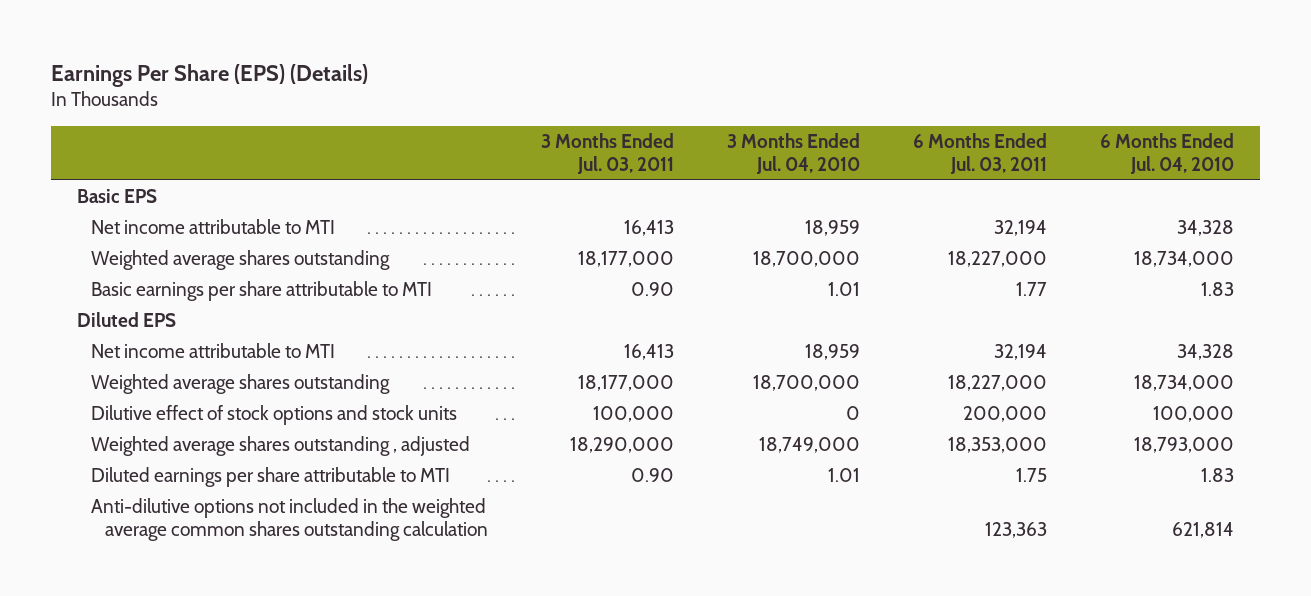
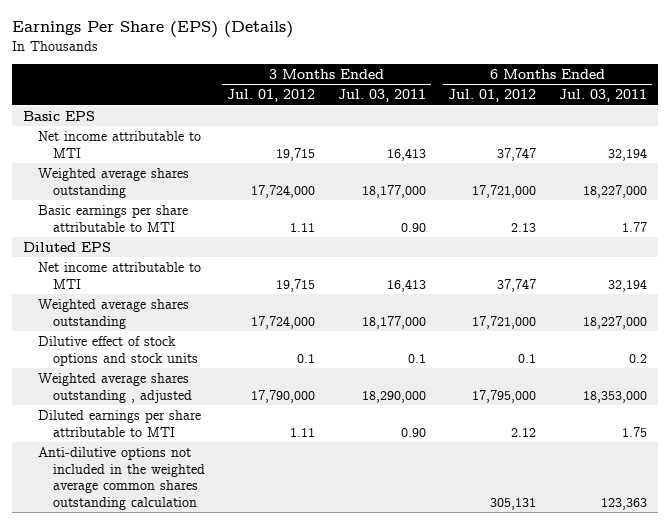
- | 3 Months Ended Jul. 03, 2011 | 3 Months Ended Jul. 04, 2010 | 6 Months Ended Jul. 03, 2011 | 6 Months Ended Jul. 04, 2010
+ | 3 Months Ended Jul. 01, 2012 | 3 Months Ended Jul. 03, 2011 | 6 Months Ended Jul. 01, 2012 | 6 Months Ended Jul. 03, 2011
- Dilutive effect of stock options and stock units | 100,000 | 0 | 200,000 | 100,000
+ Dilutive effect of stock options and stock units | 0.1 | 0.1 | 0.1 | 0.2

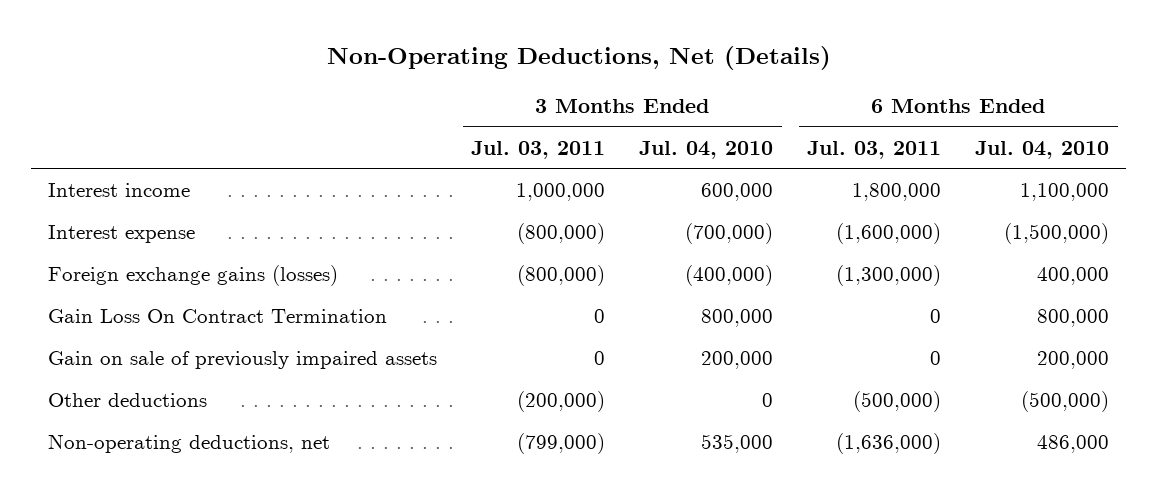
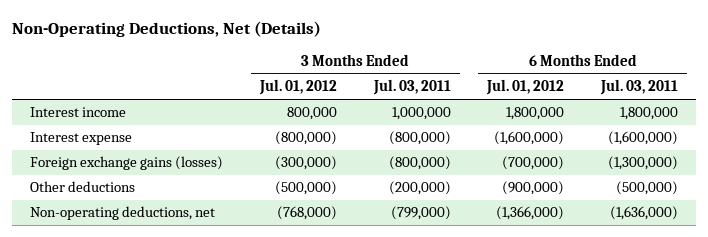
- | 3 Months Ended Jul. 03, 2011 | 3 Months Ended Jul. 04, 2010 | 6 Months Ended Jul. 03, 2011 | 6 Months Ended Jul. 04, 2010
+ | 3 Months Ended Jul. 01, 2012 | 3 Months Ended Jul. 03, 2011 | 6 Months Ended Jul. 01, 2012 | 6 Months Ended Jul. 03, 2011
- Gain Loss On Contract Termination | 0 | 800,000 | 0 | 800,000
- Gain on sale of previously impaired assets | 0 | 200,000 | 0 | 200,000

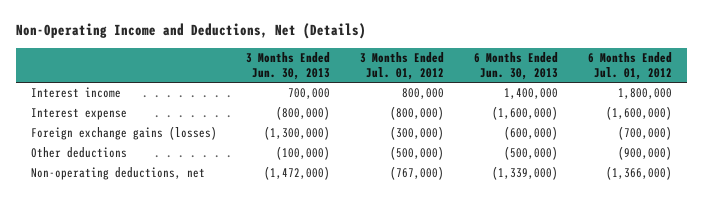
- Non-Operating Deductions, Net (Details)
+ Non-Operating Income and Deductions, Net (Details)
- | 3 Months Ended Jul. 01, 2012 | 3 Months Ended Jul. 03, 2011 | 6 Months Ended Jul. 01, 2012 | 6 Months Ended Jul. 03, 2011
+ | 3 Months Ended Jun. 30, 2013 | 3 Months Ended Jul. 01, 2012 | 6 Months Ended Jun. 30, 2013 | 6 Months Ended Jul. 01, 2012
- Non-operating deductions, net | (768,000) | (799,000) | (1,366,000) | (1,636,000)
+ Non-operating deductions, net | (1,472,000) | (767,000) | (1,339,000) | (1,366,000)

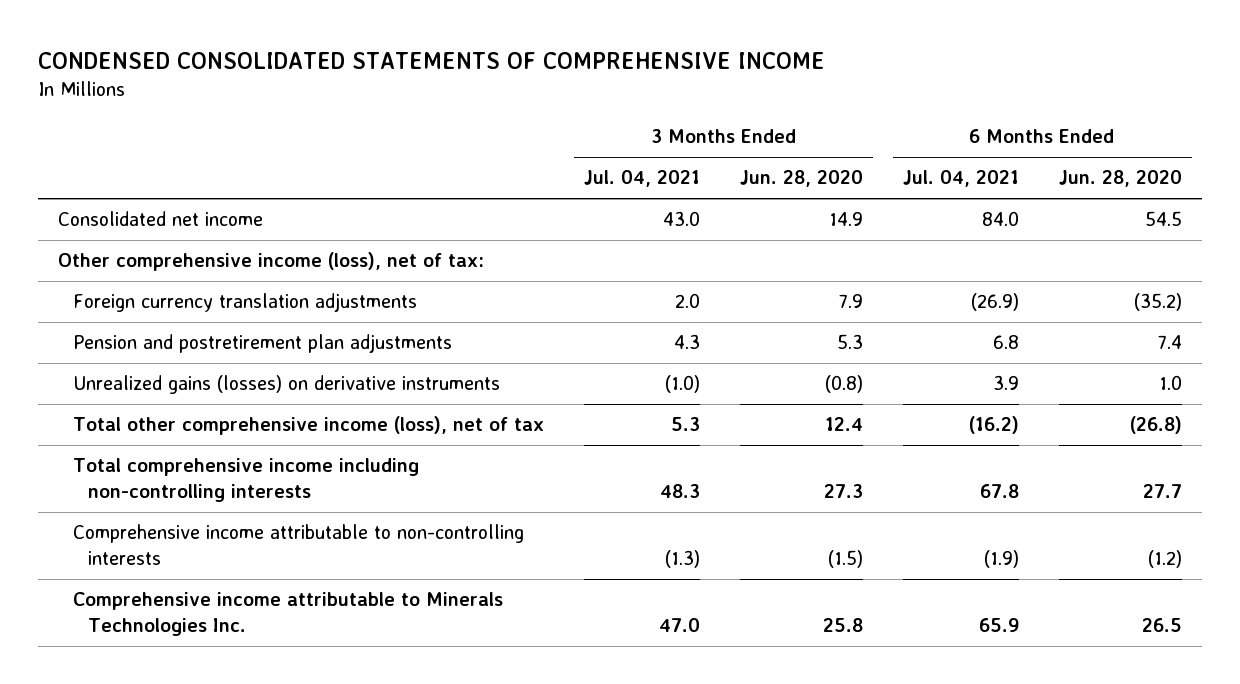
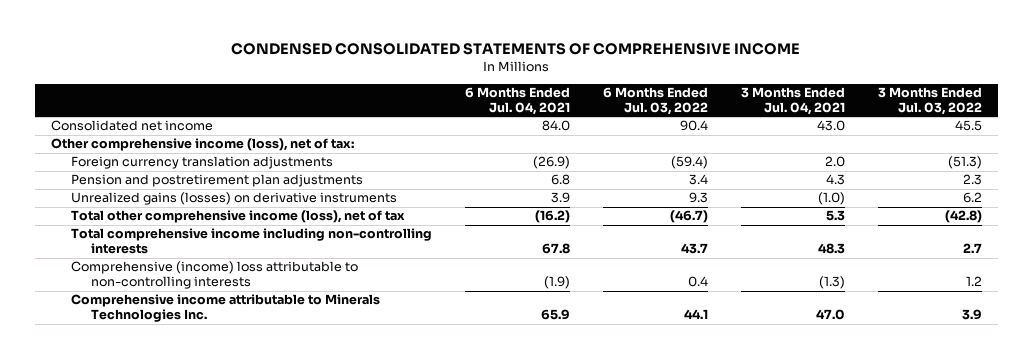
- | 3 Months Ended Jul. 04, 2021 | 3 Months Ended Jun. 28, 2020 | 6 Months Ended Jul. 04, 2021 | 6 Months Ended Jun. 28, 2020
+ | 6 Months Ended Jul. 04, 2021 | 6 Months Ended Jul. 03, 2022 | 3 Months Ended Jul. 04, 2021 | 3 Months Ended Jul. 03, 2022
- Comprehensive income attributable to non-controlling interests | (1.3) | (1.5) | (1.9) | (1.2)
+ Comprehensive (income) loss attributable to non-controlling interests | (1.9) | 0.4 | (1.3) | 1.2

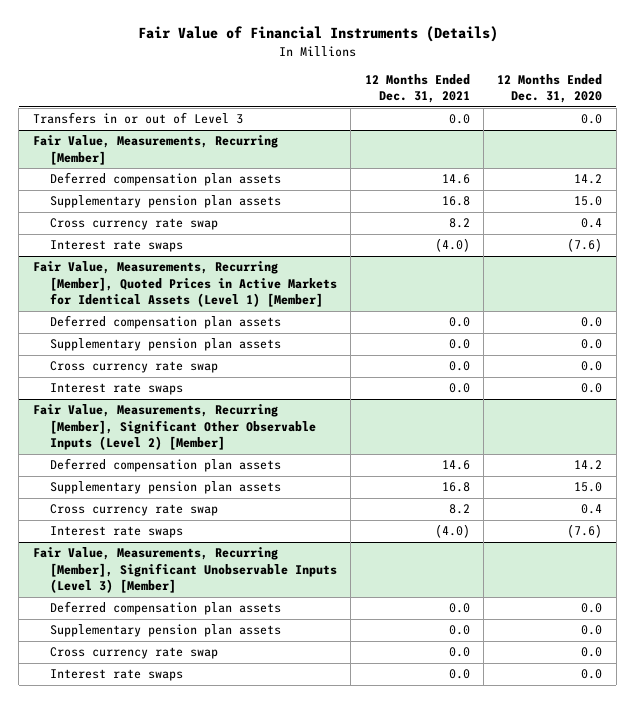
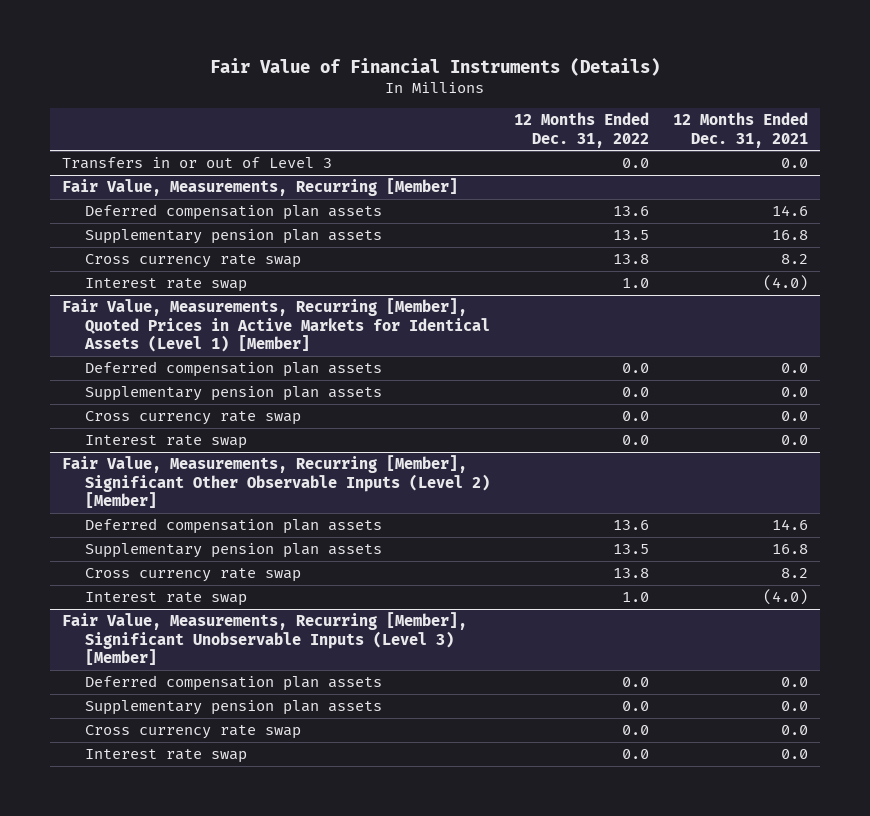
- | 12 Months Ended Dec. 31, 2021 | 12 Months Ended Dec. 31, 2020
+ | 12 Months Ended Dec. 31, 2022 | 12 Months Ended Dec. 31, 2021
@ Fair Value, Measurements, Recurring [Member]
- Interest rate swaps | (4.0) | (7.6)
+ Interest rate swap | 1.0 | (4.0)
@ Fair Value, Measurements, Recurring [Member], Quoted Prices in Active Markets for Identical Assets (Level 1) [Member]
- Interest rate swaps | 0.0 | 0.0
+ Interest rate swap | 0.0 | 0.0
@ Fair Value, Measurements, Recurring [Member], Significant Other Observable Inputs (Level 2) [Member]
- Interest rate swaps | (4.0) | (7.6)
+ Interest rate swap | 1.0 | (4.0)
@ Fair Value, Measurements, Recurring [Member], Significant Unobservable Inputs (Level 3) [Member]
- Interest rate swaps | 0.0 | 0.0
+ Interest rate swap | 0.0 | 0.0

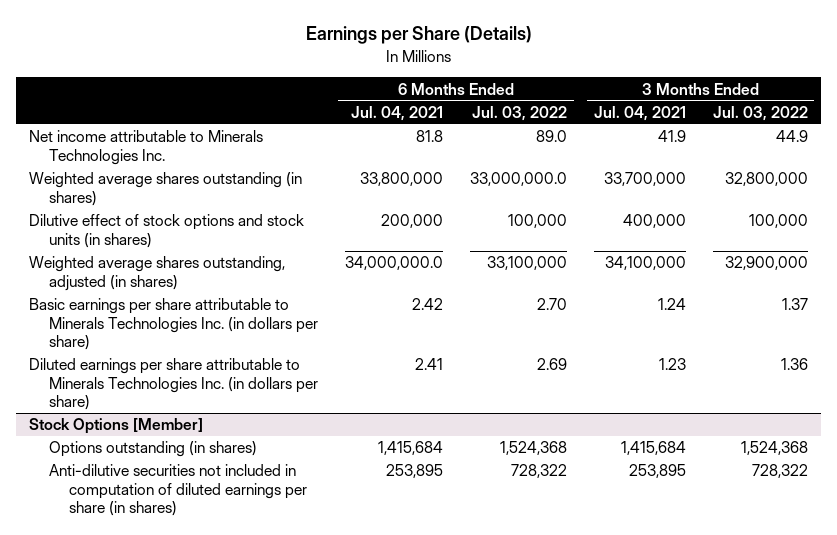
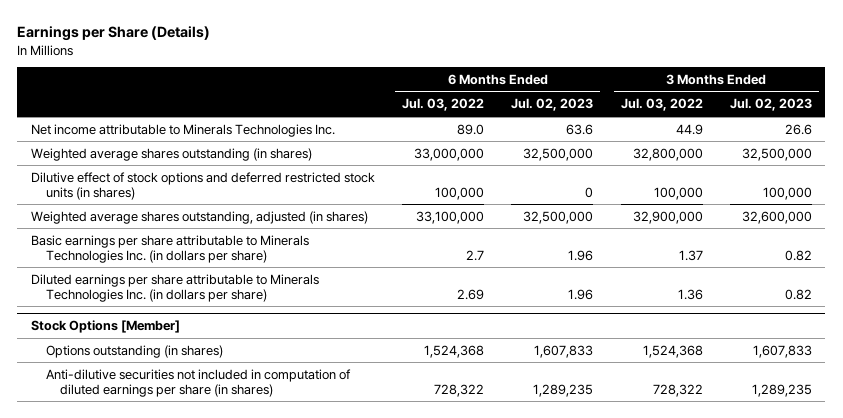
- | 6 Months Ended Jul. 04, 2021 | 6 Months Ended Jul. 03, 2022 | 3 Months Ended Jul. 04, 2021 | 3 Months Ended Jul. 03, 2022
+ | 6 Months Ended Jul. 03, 2022 | 6 Months Ended Jul. 02, 2023 | 3 Months Ended Jul. 03, 2022 | 3 Months Ended Jul. 02, 2023
- Weighted average shares outstanding (in shares) | 33,800,000 | 33,000,000.0 | 33,700,000 | 32,800,000
- Dilutive effect of stock options and stock units (in shares) | 200,000 | 100,000 | 400,000 | 100,000
+ Weighted average shares outstanding (in shares) | 33,000,000 | 32,500,000 | 32,800,000 | 32,500,000
+ Dilutive effect of stock options and deferred restricted stock units (in shares) | 100,000 | 0 | 100,000 | 100,000
- Basic earnings per share attributable to Minerals Technologies Inc. (in dollars per share) | 2.42 | 2.70 | 1.24 | 1.37
+ Basic earnings per share attributable to Minerals Technologies Inc. (in dollars per share) | 2.7 | 1.96 | 1.37 | 0.82

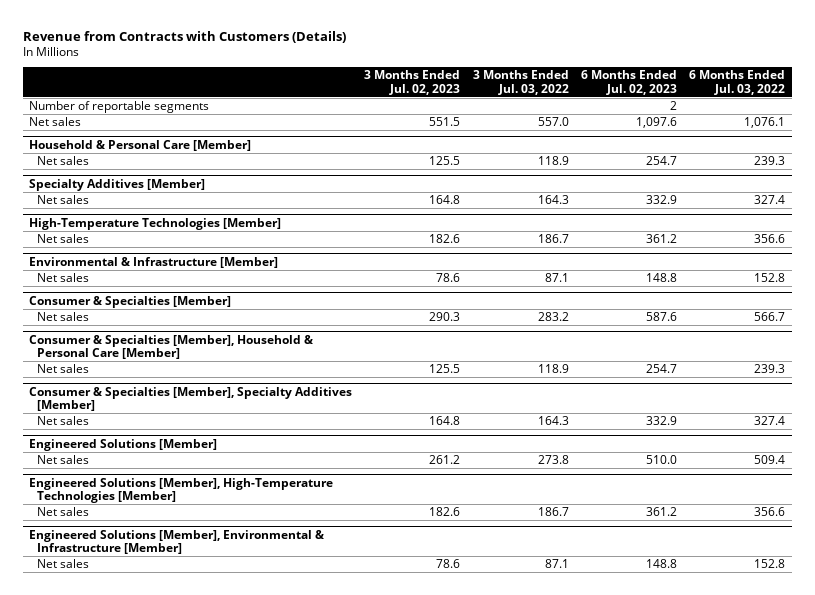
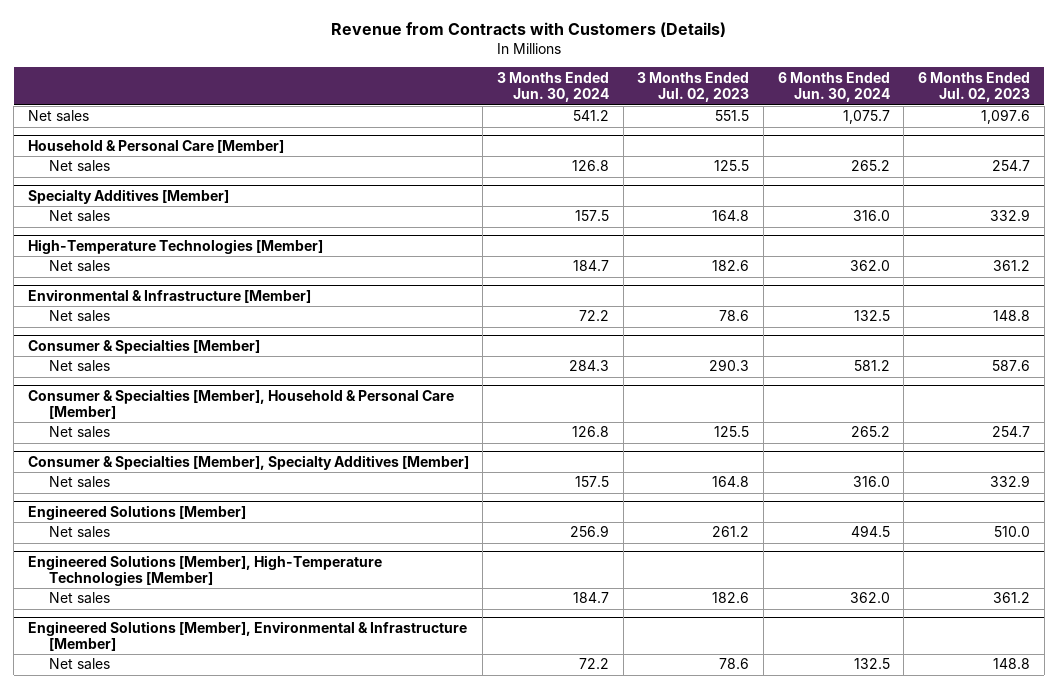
- | 3 Months Ended Jul. 02, 2023 | 3 Months Ended Jul. 03, 2022 | 6 Months Ended Jul. 02, 2023 | 6 Months Ended Jul. 03, 2022
+ | 3 Months Ended Jun. 30, 2024 | 3 Months Ended Jul. 02, 2023 | 6 Months Ended Jun. 30, 2024 | 6 Months Ended Jul. 02, 2023
- Number of reportable segments | | | 2 |

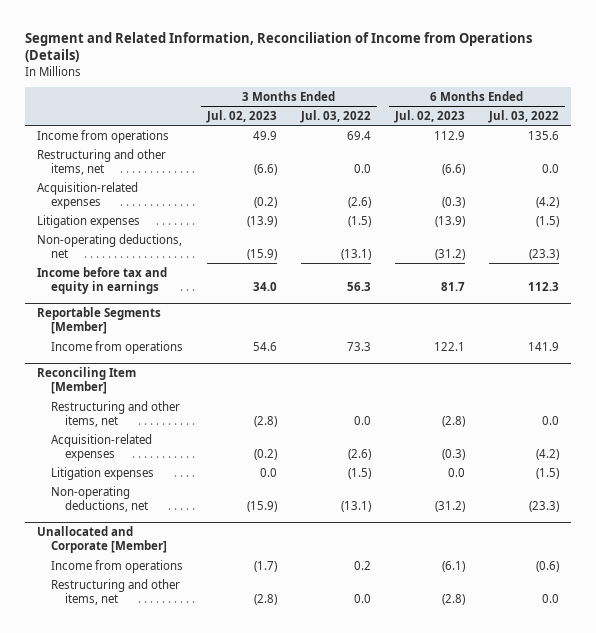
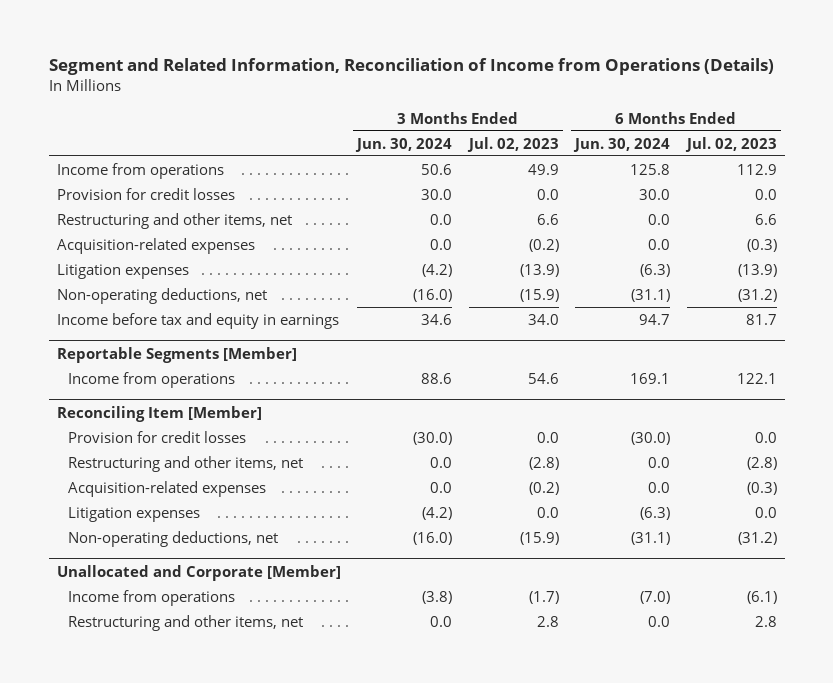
- | 3 Months Ended Jul. 02, 2023 | 3 Months Ended Jul. 03, 2022 | 6 Months Ended Jul. 02, 2023 | 6 Months Ended Jul. 03, 2022
+ | 3 Months Ended Jun. 30, 2024 | 3 Months Ended Jul. 02, 2023 | 6 Months Ended Jun. 30, 2024 | 6 Months Ended Jul. 02, 2023
- Restructuring and other items, net | (6.6) | 0.0 | (6.6) | 0.0
+ Provision for credit losses | 30.0 | 0.0 | 30.0 | 0.0
+ Restructuring and other items, net | 0.0 | 6.6 | 0.0 | 6.6
@ Reconciling Item [Member]
+ Provision for credit losses | (30.0) | 0.0 | (30.0) | 0.0
@ Unallocated and Corporate [Member]
- Restructuring and other items, net | (2.8) | 0.0 | (2.8) | 0.0
+ Restructuring and other items, net | 0.0 | 2.8 | 0.0 | 2.8

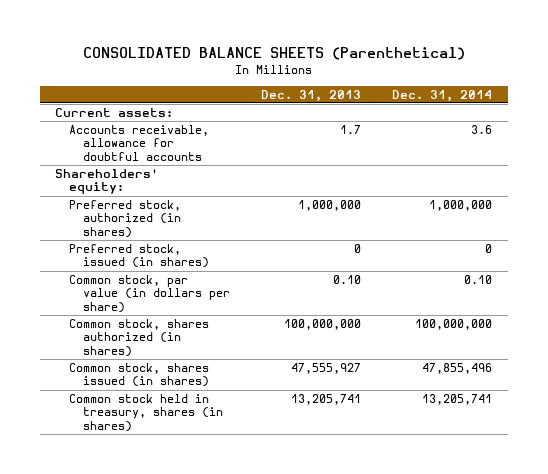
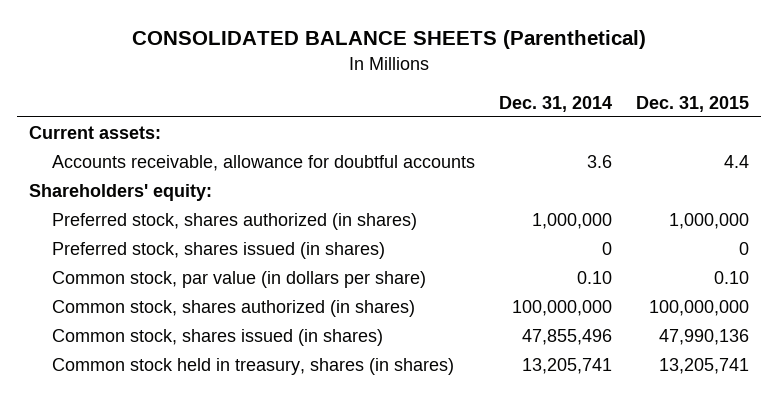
- | Dec. 31, 2013 | Dec. 31, 2014
+ | Dec. 31, 2014 | Dec. 31, 2015
- Preferred stock, authorized (in shares) | 1,000,000 | 1,000,000
- Preferred stock, issued (in shares) | 0 | 0
+ Preferred stock, shares authorized (in shares) | 1,000,000 | 1,000,000
+ Preferred stock, shares issued (in shares) | 0 | 0

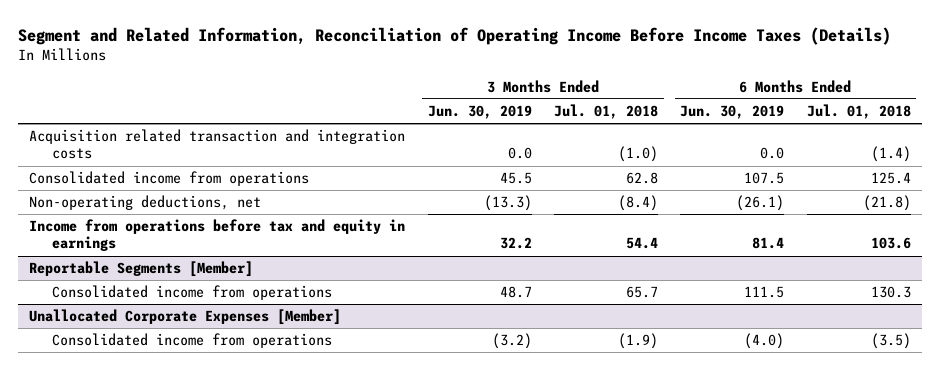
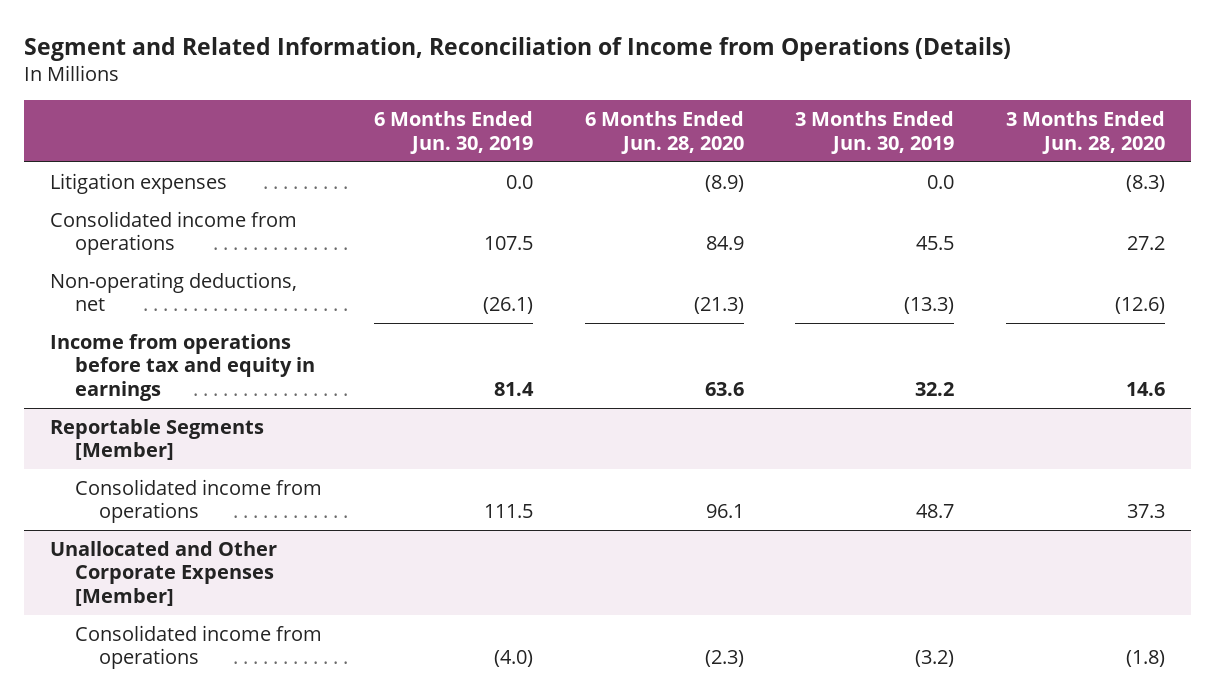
- Segment and Related Information, Reconciliation of Operating Income Before Income Taxes (Details)
+ Segment and Related Information, Reconciliation of Income from Operations (Details)
- | 3 Months Ended Jun. 30, 2019 | 3 Months Ended Jul. 01, 2018 | 6 Months Ended Jun. 30, 2019 | 6 Months Ended Jul. 01, 2018
+ | 6 Months Ended Jun. 30, 2019 | 6 Months Ended Jun. 28, 2020 | 3 Months Ended Jun. 30, 2019 | 3 Months Ended Jun. 28, 2020
- Acquisition related transaction and integration costs | 0.0 | (1.0) | 0.0 | (1.4)
+ Litigation expenses | 0.0 | (8.9) | 0.0 | (8.3)
- Unallocated Corporate Expenses [Member]
+ Unallocated and Other Corporate Expenses [Member]

